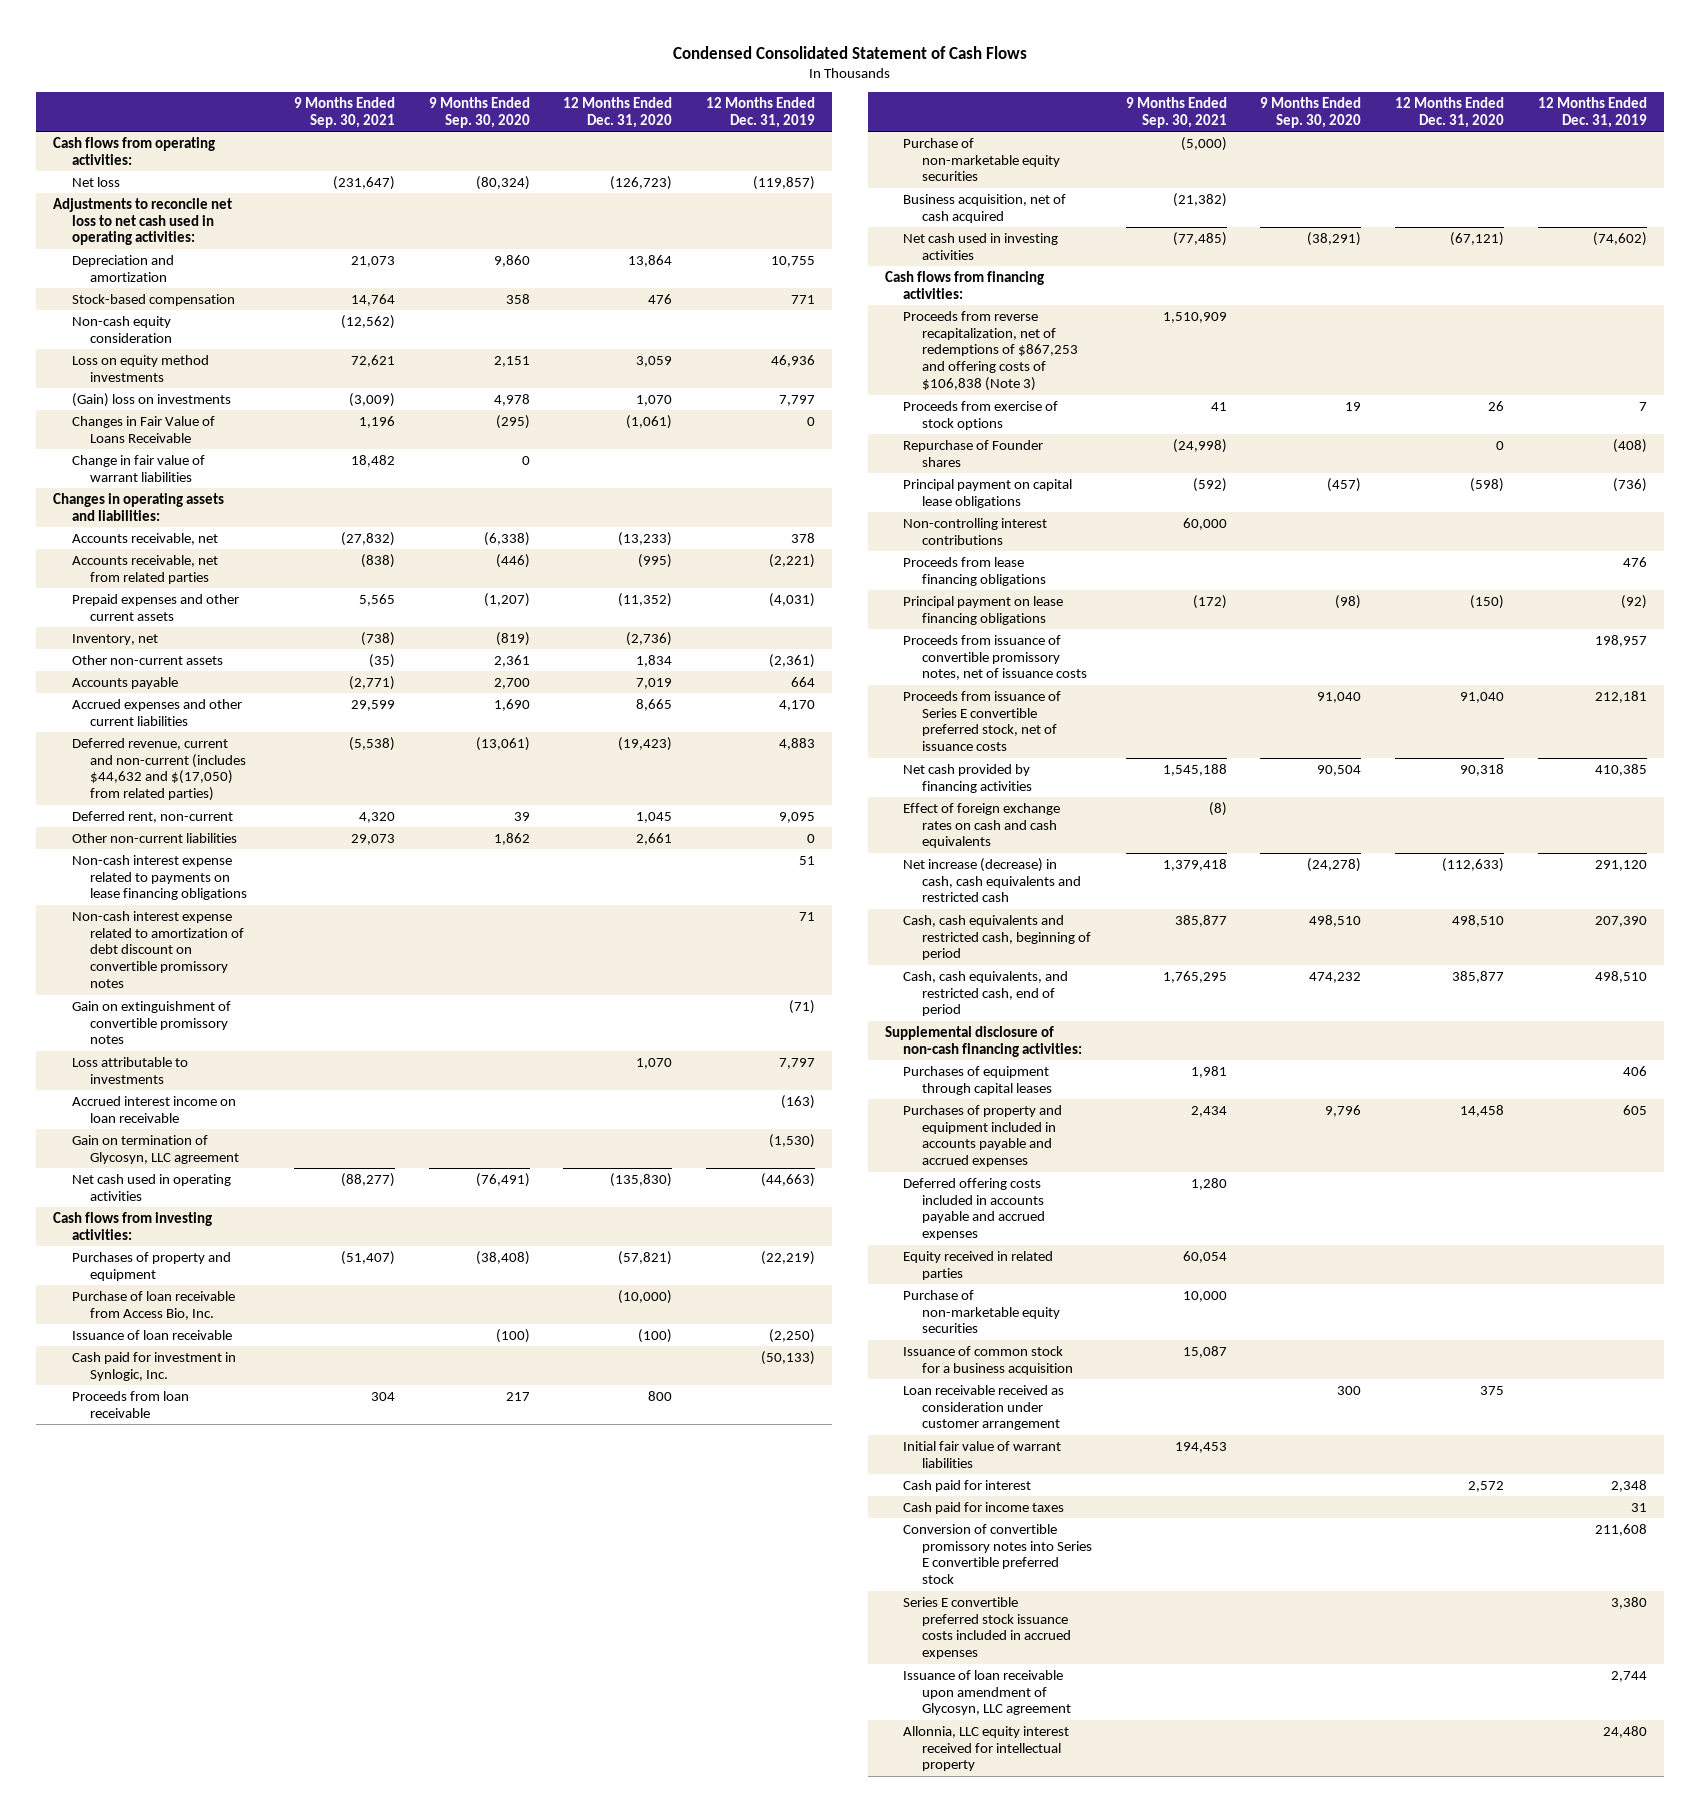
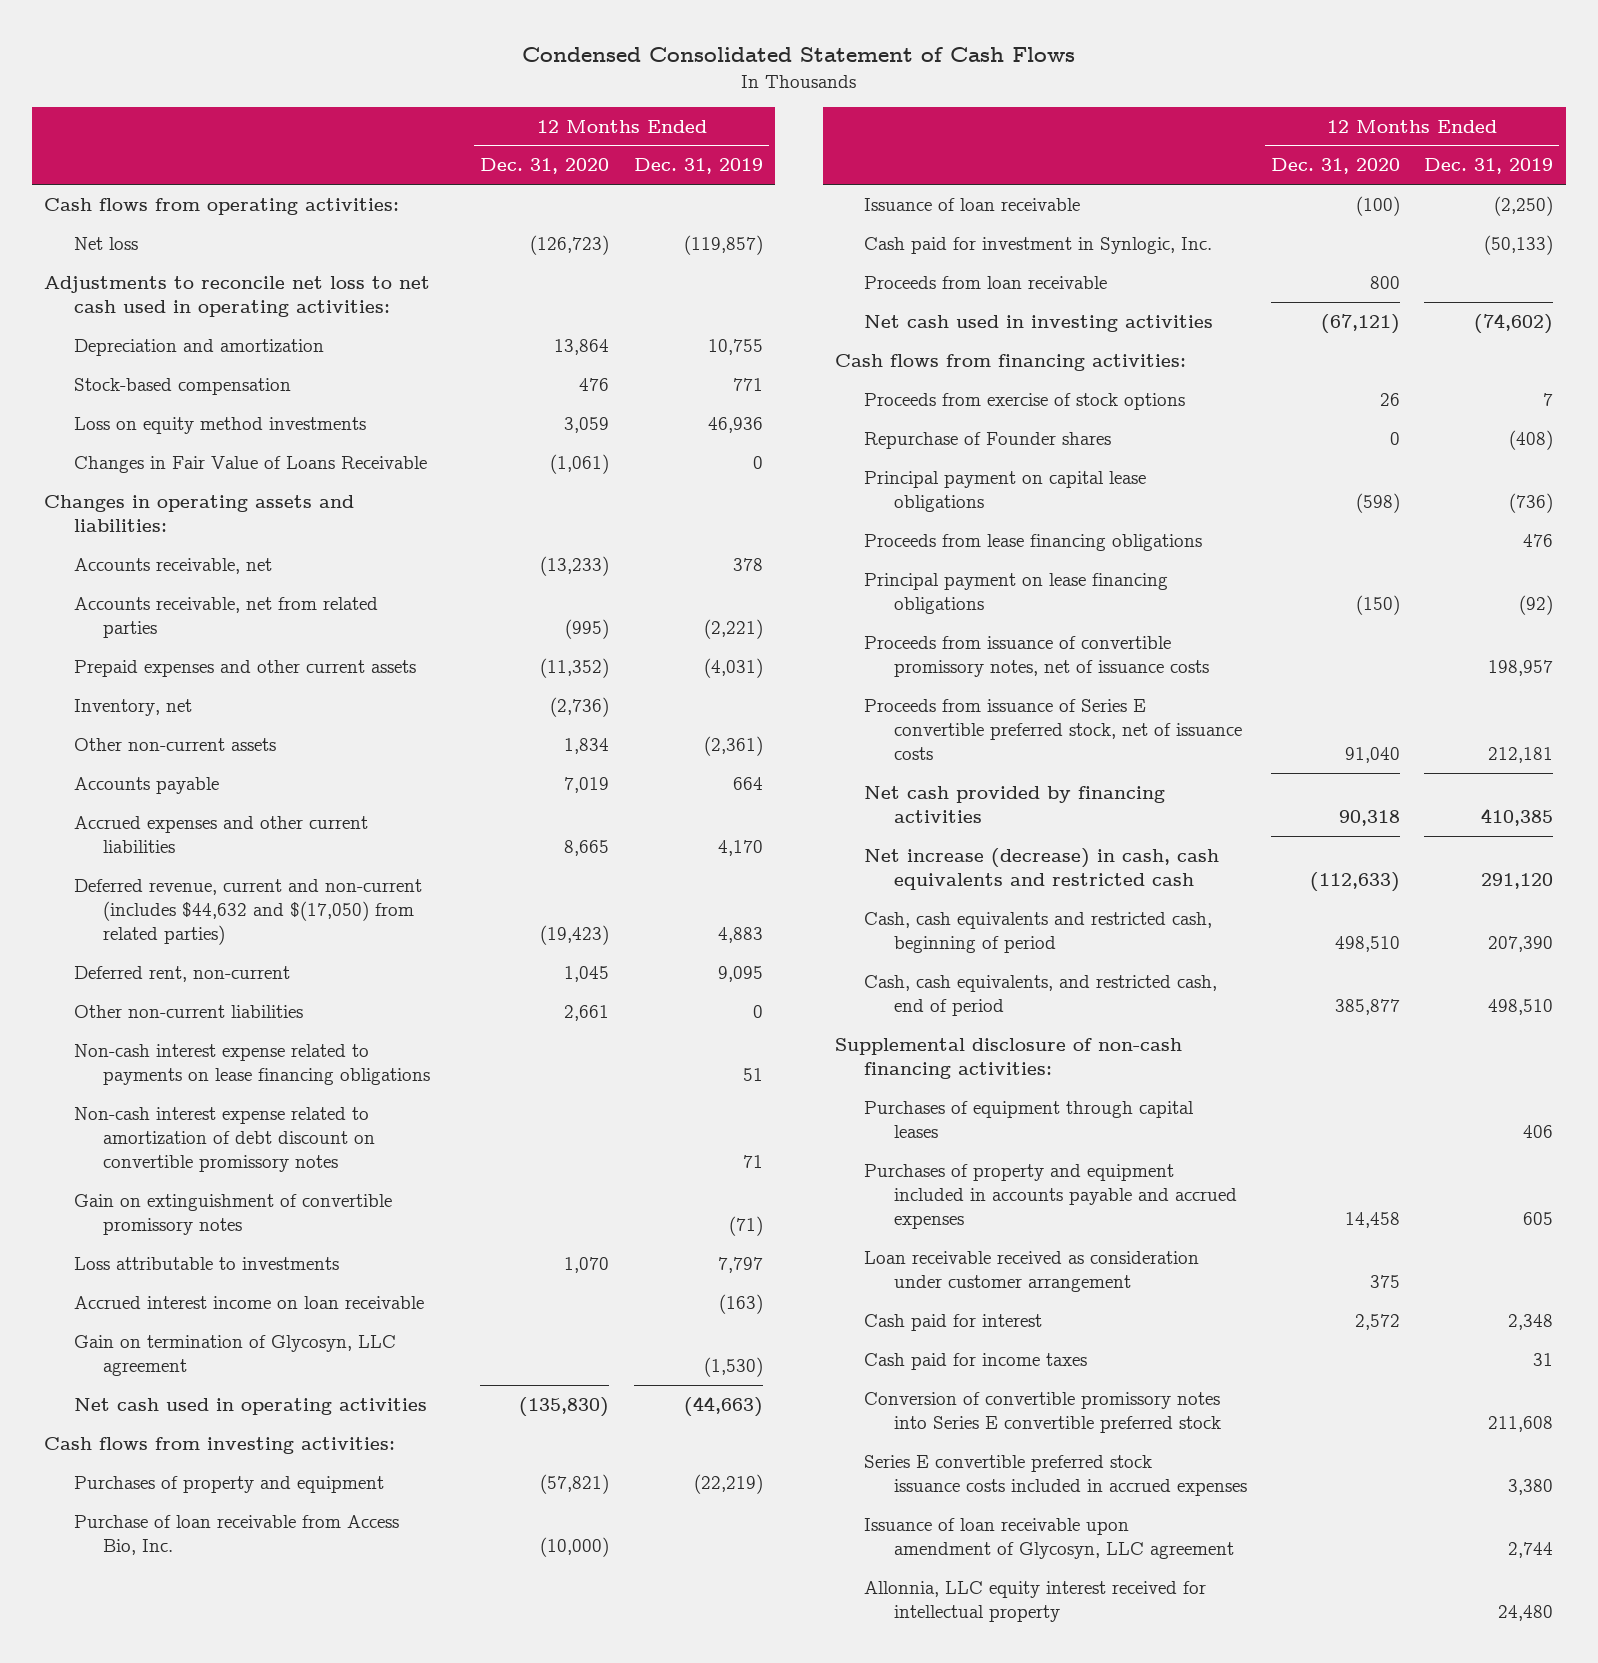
- | 9 Months Ended Sep. 30, 2021 | 9 Months Ended Sep. 30, 2020 | 12 Months Ended Dec. 31, 2020 | 12 Months Ended Dec. 31, 2019
+ | 12 Months Ended Dec. 31, 2020 | 12 Months Ended Dec. 31, 2019
- Non-cash equity consideration | (12,562) | | |
- (Gain) loss on investments | (3,009) | 4,978 | 1,070 | 7,797
- Change in fair value of warrant liabilities | 18,482 | 0 | |
- Purchase of non-marketable equity securities | (5,000) | | |
- Business acquisition, net of cash acquired | (21,382) | | |
- Proceeds from reverse recapitalization, net of redemptions of $867,253 and offering costs of $106,838 (Note 3) | 1,510,909 | | |
- Non-controlling interest contributions | 60,000 | | |
- Effect of foreign exchange rates on cash and cash equivalents | (8) | | |
- Deferred offering costs included in accounts payable and accrued expenses | 1,280 | | |
- Equity received in related parties | 60,054 | | |
- Purchase of non-marketable equity securities | 10,000 | | |
- Issuance of common stock for a business acquisition | 15,087 | | |
- Initial fair value of warrant liabilities | 194,453 | | |

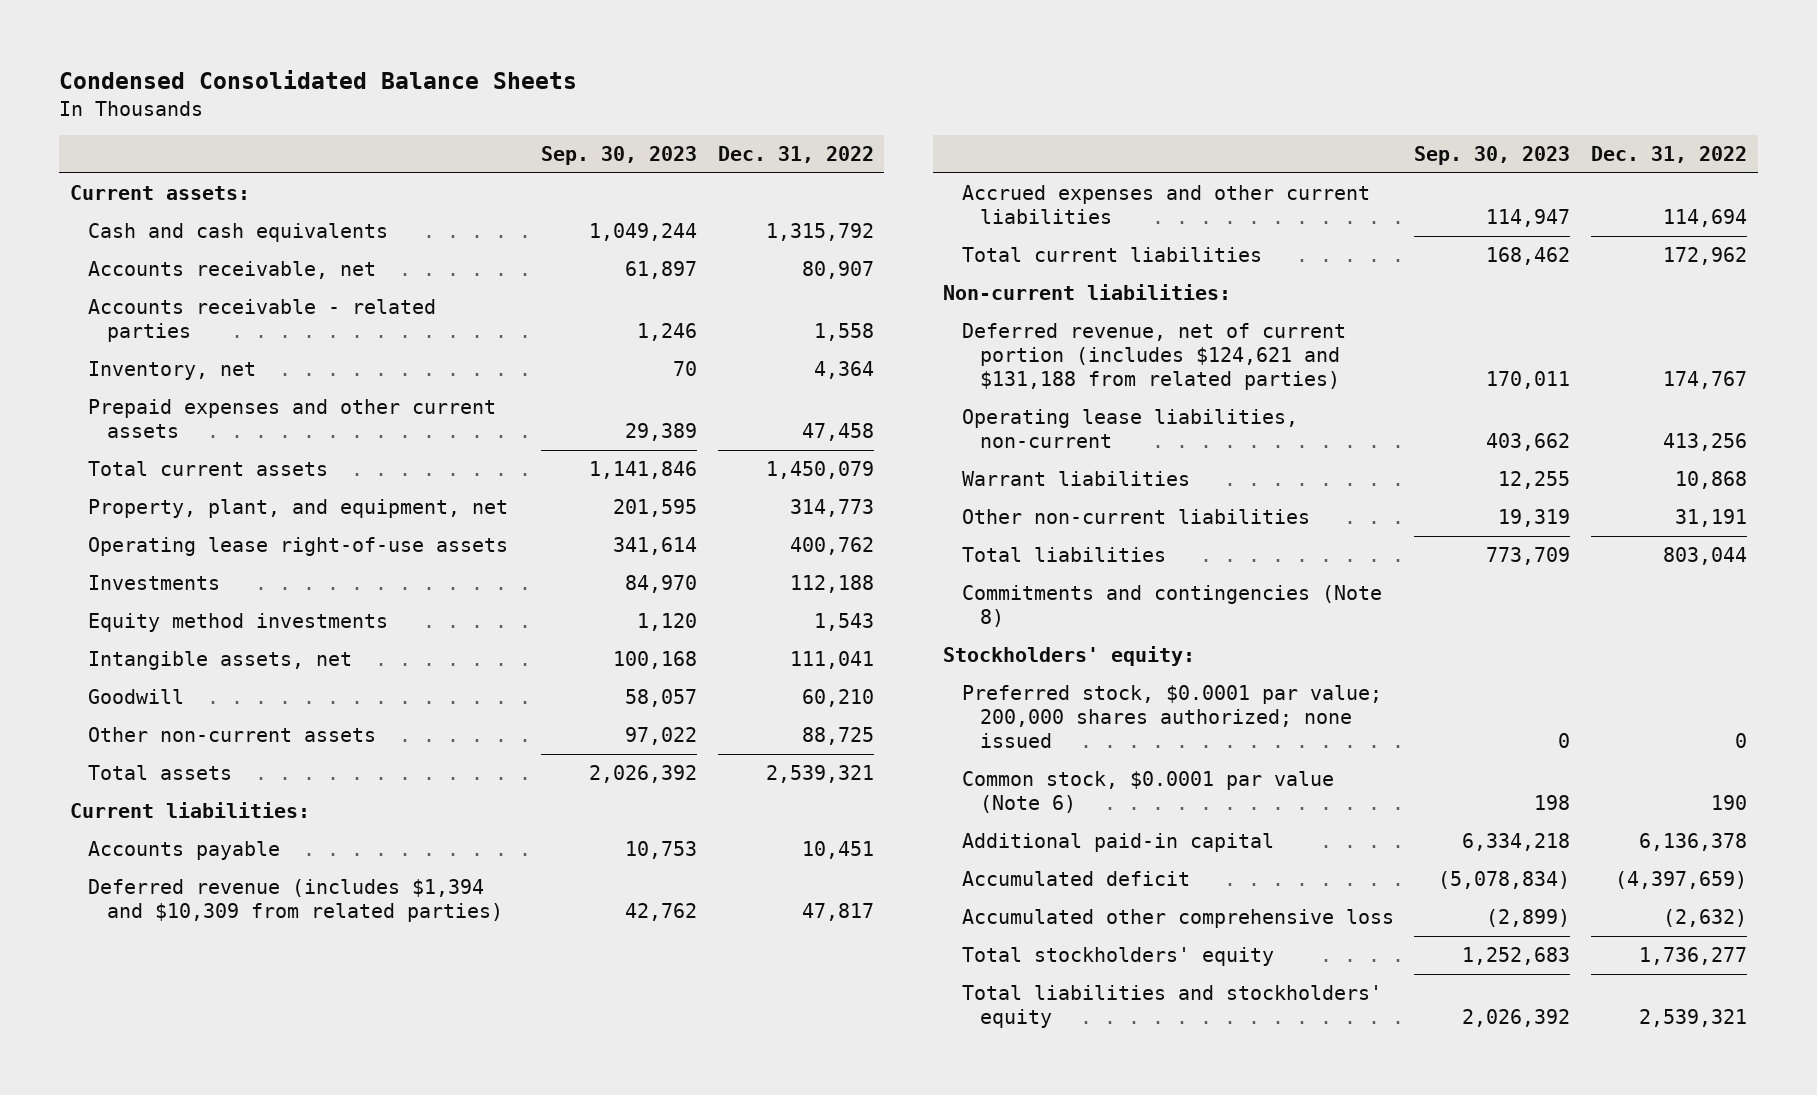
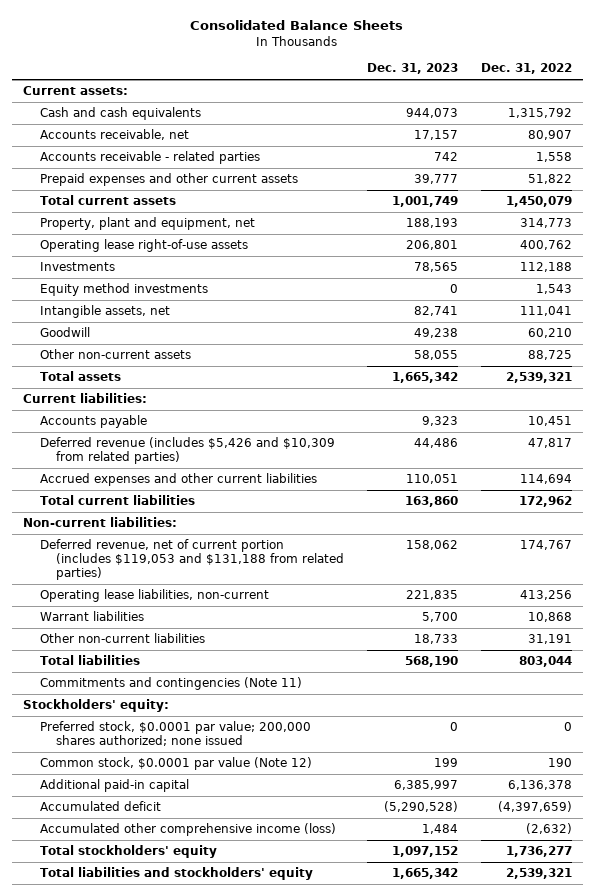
- Condensed Consolidated Balance Sheets
+ Consolidated Balance Sheets
- | Sep. 30, 2023 | Dec. 31, 2022
+ | Dec. 31, 2023 | Dec. 31, 2022
- Inventory, net | 70 | 4,364
- Prepaid expenses and other current assets | 29,389 | 47,458
+ Prepaid expenses and other current assets | 39,777 | 51,822
- Property, plant, and equipment, net | 201,595 | 314,773
+ Property, plant and equipment, net | 188,193 | 314,773
- Deferred revenue (includes $1,394 and $10,309 from related parties) | 42,762 | 47,817
+ Deferred revenue (includes $5,426 and $10,309 from related parties) | 44,486 | 47,817
- Deferred revenue, net of current portion (includes $124,621 and $131,188 from related parties) | 170,011 | 174,767
+ Deferred revenue, net of current portion (includes $119,053 and $131,188 from related parties) | 158,062 | 174,767
- Commitments and contingencies (Note 8)
+ Commitments and contingencies (Note 11)
- Common stock, $0.0001 par value (Note 6) | 198 | 190
+ Common stock, $0.0001 par value (Note 12) | 199 | 190
- Accumulated other comprehensive loss | (2,899) | (2,632)
+ Accumulated other comprehensive income (loss) | 1,484 | (2,632)

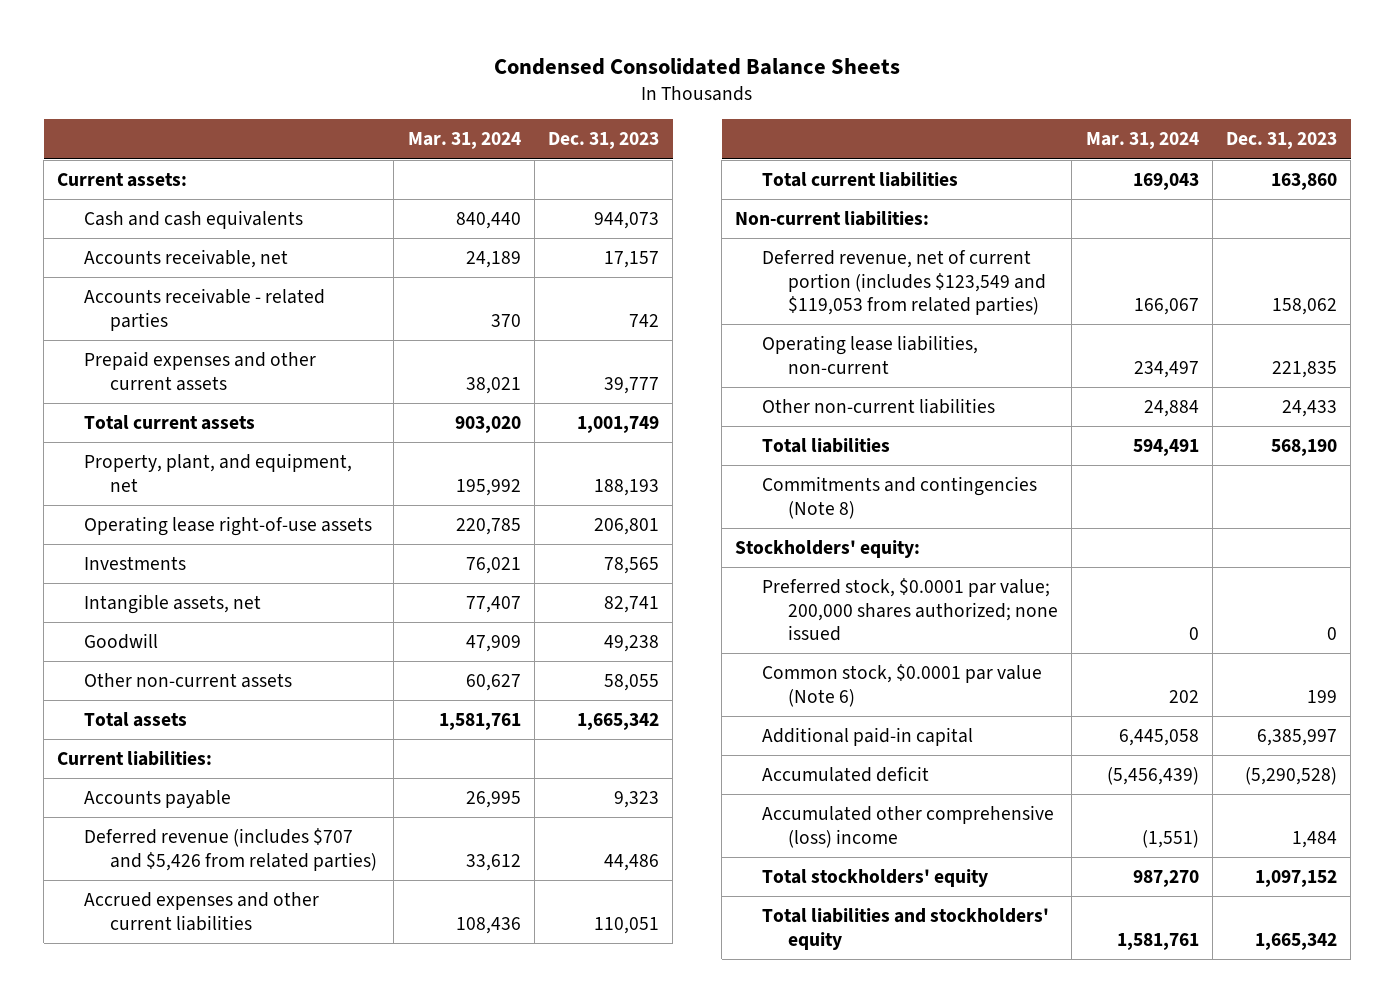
- Consolidated Balance Sheets
+ Condensed Consolidated Balance Sheets
- | Dec. 31, 2023 | Dec. 31, 2022
+ | Mar. 31, 2024 | Dec. 31, 2023
- Property, plant and equipment, net | 188,193 | 314,773
+ Property, plant, and equipment, net | 195,992 | 188,193
- Equity method investments | 0 | 1,543
- Deferred revenue (includes $5,426 and $10,309 from related parties) | 44,486 | 47,817
+ Deferred revenue (includes $707 and $5,426 from related parties) | 33,612 | 44,486
- Deferred revenue, net of current portion (includes $119,053 and $131,188 from related parties) | 158,062 | 174,767
+ Deferred revenue, net of current portion (includes $123,549 and $119,053 from related parties) | 166,067 | 158,062
- Warrant liabilities | 5,700 | 10,868
- Other non-current liabilities | 18,733 | 31,191
+ Other non-current liabilities | 24,884 | 24,433
- Commitments and contingencies (Note 11)
+ Commitments and contingencies (Note 8)
- Common stock, $0.0001 par value (Note 12) | 199 | 190
+ Common stock, $0.0001 par value (Note 6) | 202 | 199
- Accumulated other comprehensive income (loss) | 1,484 | (2,632)
+ Accumulated other comprehensive (loss) income | (1,551) | 1,484

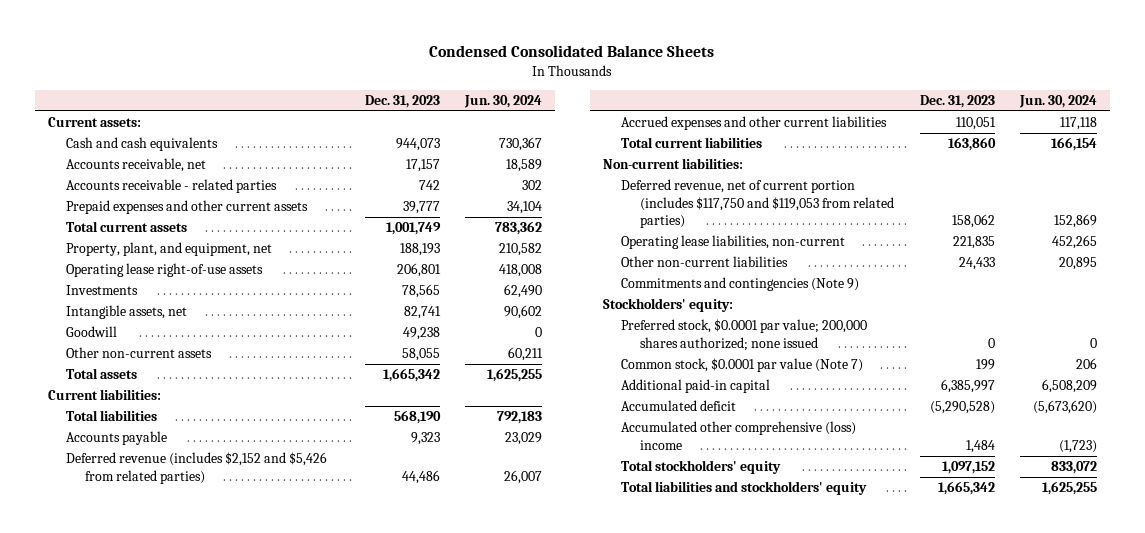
- | Mar. 31, 2024 | Dec. 31, 2023
+ | Dec. 31, 2023 | Jun. 30, 2024
moved up: Total liabilities | 568,190 | 792,183
- Deferred revenue (includes $707 and $5,426 from related parties) | 33,612 | 44,486
+ Deferred revenue (includes $2,152 and $5,426 from related parties) | 44,486 | 26,007
- Deferred revenue, net of current portion (includes $123,549 and $119,053 from related parties) | 166,067 | 158,062
+ Deferred revenue, net of current portion (includes $117,750 and $119,053 from related parties) | 158,062 | 152,869
- Commitments and contingencies (Note 8)
+ Commitments and contingencies (Note 9)
- Common stock, $0.0001 par value (Note 6) | 202 | 199
+ Common stock, $0.0001 par value (Note 7) | 199 | 206

